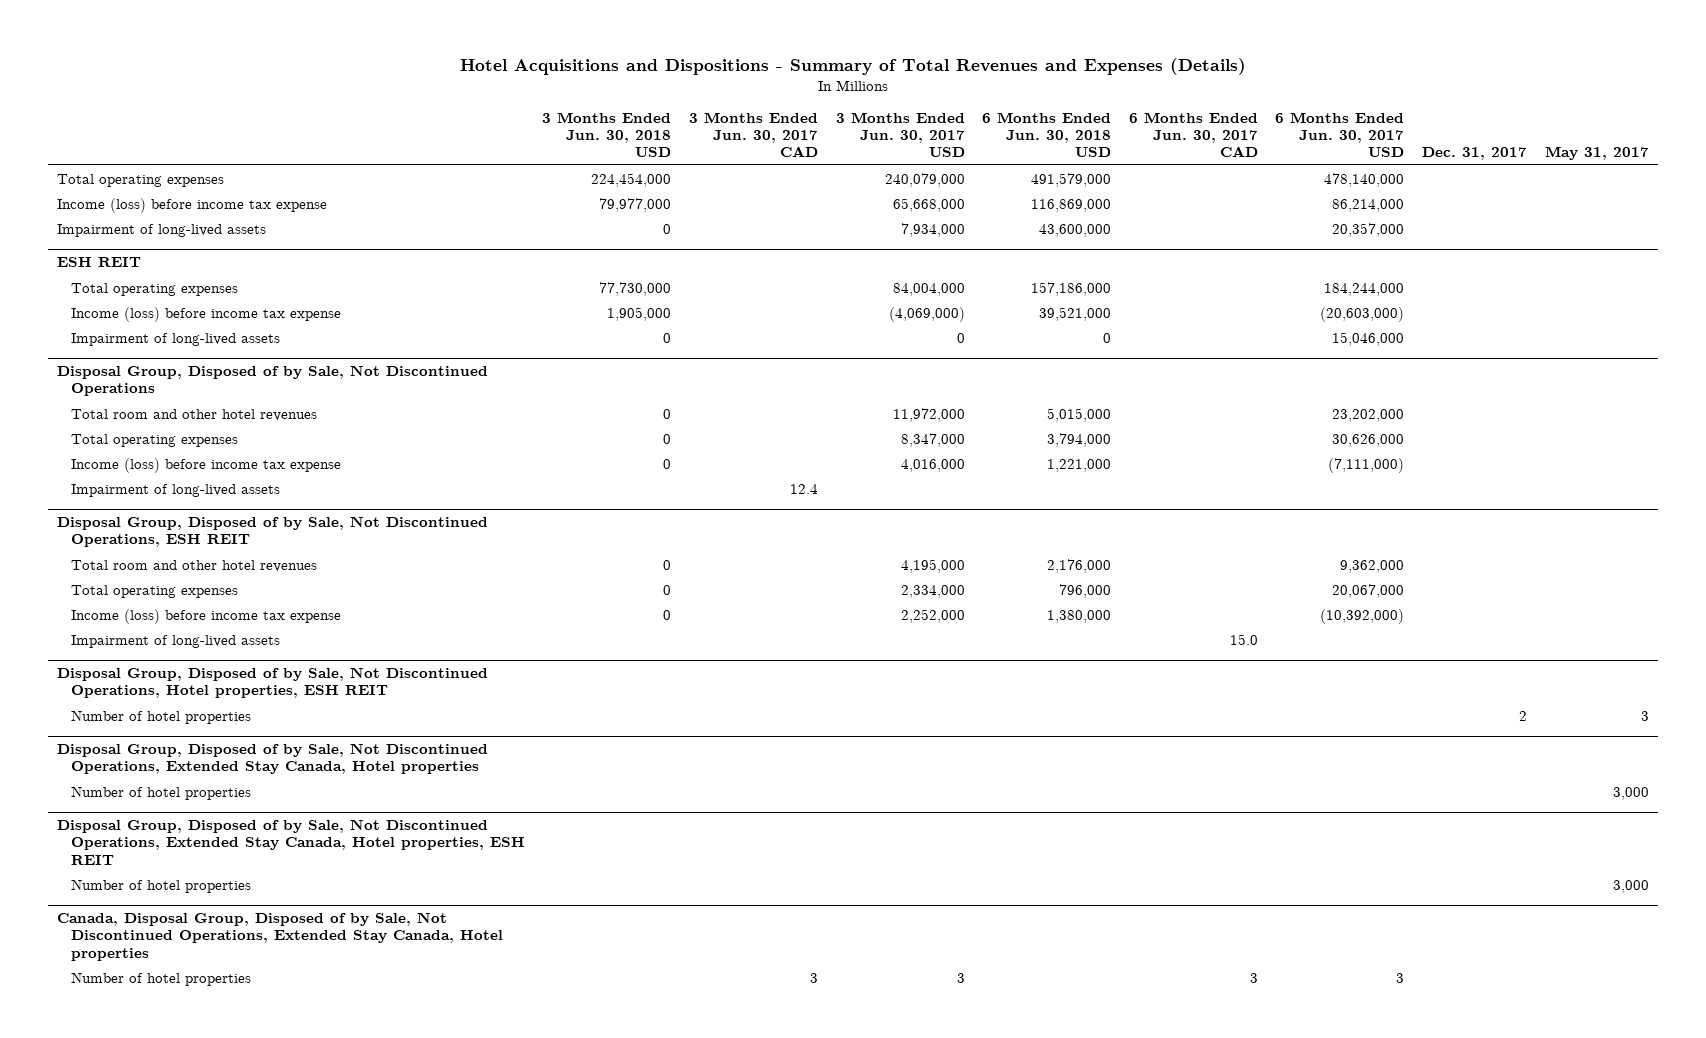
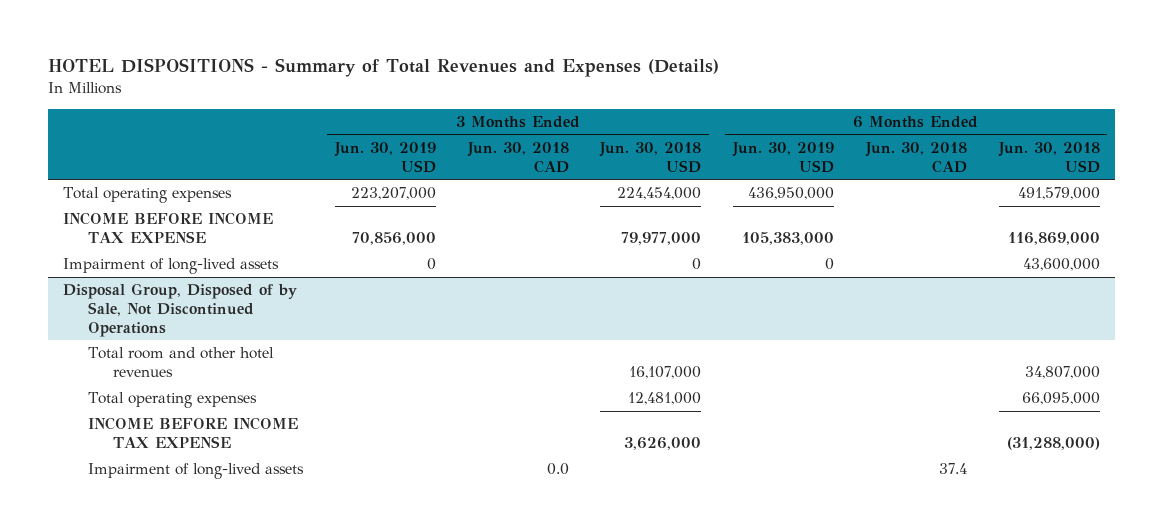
- Hotel Acquisitions and Dispositions - Summary of Total Revenues and Expenses (Details)
+ HOTEL DISPOSITIONS - Summary of Total Revenues and Expenses (Details)
- | 3 Months Ended Jun. 30, 2018 USD | 3 Months Ended Jun. 30, 2017 CAD | 3 Months Ended Jun. 30, 2017 USD | 6 Months Ended Jun. 30, 2018 USD | 6 Months Ended Jun. 30, 2017 CAD | 6 Months Ended Jun. 30, 2017 USD | Dec. 31, 2017 | May 31, 2017
+ | 3 Months Ended Jun. 30, 2019 USD | 3 Months Ended Jun. 30, 2018 CAD | 3 Months Ended Jun. 30, 2018 USD | 6 Months Ended Jun. 30, 2019 USD | 6 Months Ended Jun. 30, 2018 CAD | 6 Months Ended Jun. 30, 2018 USD
- Income (loss) before income tax expense | 79,977,000 | | 65,668,000 | 116,869,000 | | 86,214,000 | |
+ INCOME BEFORE INCOME TAX EXPENSE | 70,856,000 | | 79,977,000 | 105,383,000 | | 116,869,000
- ESH REIT
- Total operating expenses | 77,730,000 | | 84,004,000 | 157,186,000 | | 184,244,000 | |
- Income (loss) before income tax expense | 1,905,000 | | (4,069,000) | 39,521,000 | | (20,603,000) | |
- Impairment of long-lived assets | 0 | | 0 | 0 | | 15,046,000 | |
@ Disposal Group, Disposed of by Sale, Not Discontinued Operations
- Total room and other hotel revenues | 0 | | 11,972,000 | 5,015,000 | | 23,202,000 | |
- Total operating expenses | 0 | | 8,347,000 | 3,794,000 | | 30,626,000 | |
- Income (loss) before income tax expense | 0 | | 4,016,000 | 1,221,000 | | (7,111,000) | |
- Impairment of long-lived assets | | 12.4 | | | | | |
- Disposal Group, Disposed of by Sale, Not Discontinued Operations, ESH REIT
- Total room and other hotel revenues | 0 | | 4,195,000 | 2,176,000 | | 9,362,000 | |
- Total operating expenses | 0 | | 2,334,000 | 796,000 | | 20,067,000 | |
- Income (loss) before income tax expense | 0 | | 2,252,000 | 1,380,000 | | (10,392,000) | |
@ Disposal Group, Disposed of by Sale, Not Discontinued Operations
+ Total room and other hotel revenues | | | 16,107,000 | | | 34,807,000
+ Total operating expenses | | | 12,481,000 | | | 66,095,000
+ INCOME BEFORE INCOME TAX EXPENSE | | | 3,626,000 | | | (31,288,000)
- Disposal Group, Disposed of by Sale, Not Discontinued Operations, Hotel properties, ESH REIT
- Number of hotel properties | | | | | | | 2 | 3
- Disposal Group, Disposed of by Sale, Not Discontinued Operations, Extended Stay Canada, Hotel properties
- Number of hotel properties | | | | | | | | 3,000
- Disposal Group, Disposed of by Sale, Not Discontinued Operations, Extended Stay Canada, Hotel properties, ESH REIT
- Number of hotel properties | | | | | | | | 3,000
- Canada, Disposal Group, Disposed of by Sale, Not Discontinued Operations, Extended Stay Canada, Hotel properties
- Number of hotel properties | | 3 | 3 | | 3 | 3 | |

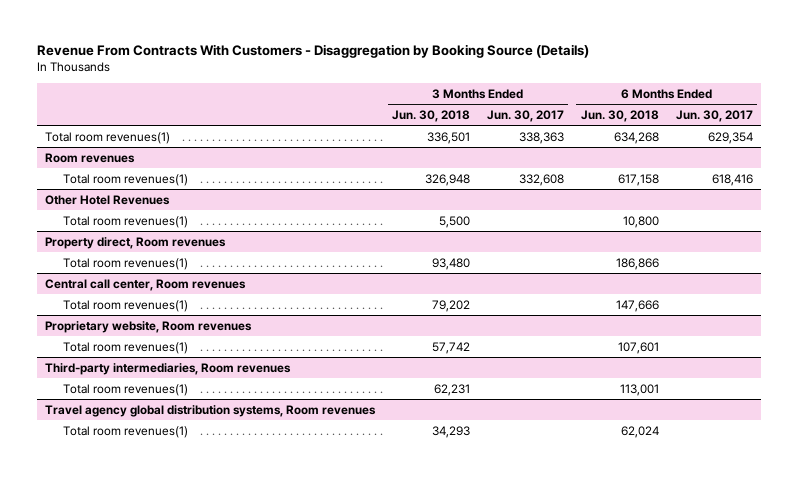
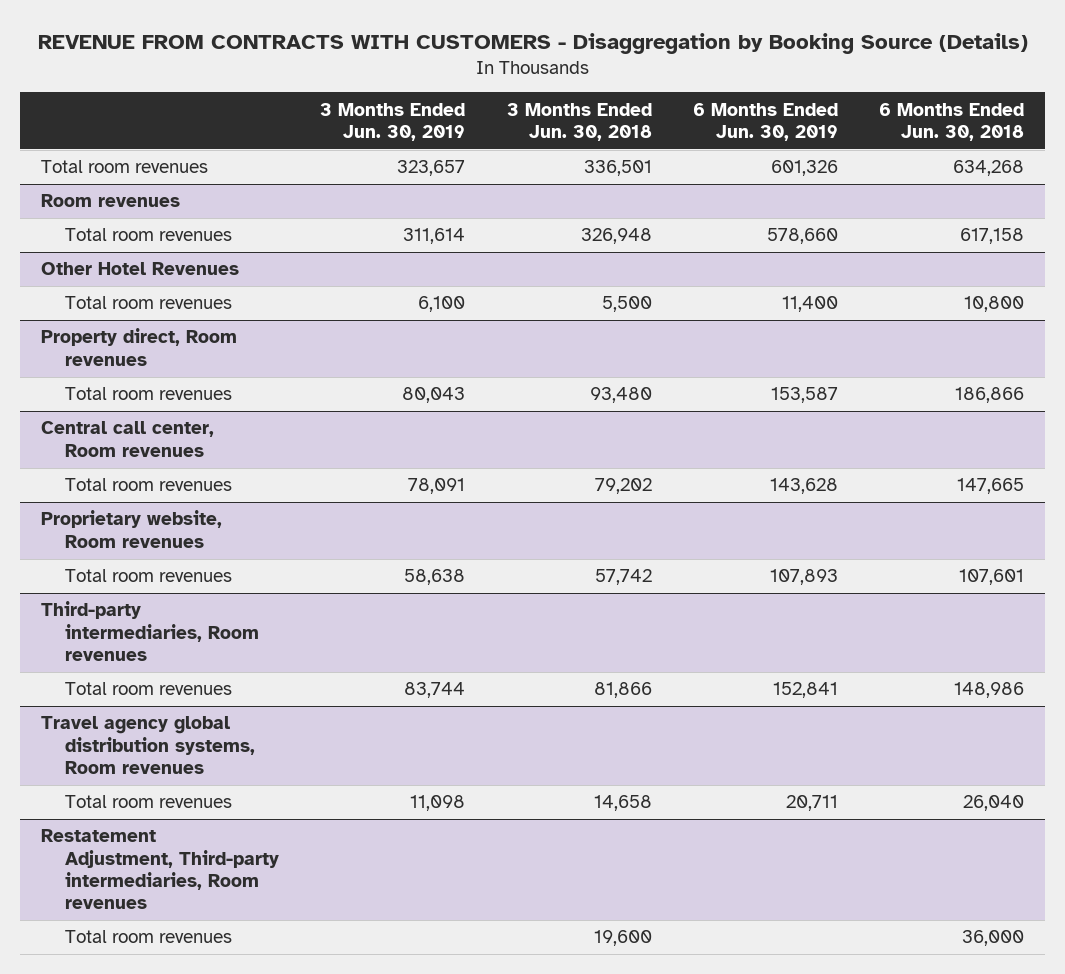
- Revenue From Contracts With Customers - Disaggregation by Booking Source (Details)
+ REVENUE FROM CONTRACTS WITH CUSTOMERS - Disaggregation by Booking Source (Details)
- | 3 Months Ended Jun. 30, 2018 | 3 Months Ended Jun. 30, 2017 | 6 Months Ended Jun. 30, 2018 | 6 Months Ended Jun. 30, 2017
+ | 3 Months Ended Jun. 30, 2019 | 3 Months Ended Jun. 30, 2018 | 6 Months Ended Jun. 30, 2019 | 6 Months Ended Jun. 30, 2018
- Total room revenues(1) | 336,501 | 338,363 | 634,268 | 629,354
+ Total room revenues | 323,657 | 336,501 | 601,326 | 634,268
@ Room revenues
- Total room revenues(1) | 326,948 | 332,608 | 617,158 | 618,416
+ Total room revenues | 311,614 | 326,948 | 578,660 | 617,158
@ Other Hotel Revenues
- Total room revenues(1) | 5,500 | | 10,800 |
+ Total room revenues | 6,100 | 5,500 | 11,400 | 10,800
@ Property direct, Room revenues
- Total room revenues(1) | 93,480 | | 186,866 |
+ Total room revenues | 80,043 | 93,480 | 153,587 | 186,866
@ Central call center, Room revenues
- Total room revenues(1) | 79,202 | | 147,666 |
+ Total room revenues | 78,091 | 79,202 | 143,628 | 147,665
@ Proprietary website, Room revenues
- Total room revenues(1) | 57,742 | | 107,601 |
+ Total room revenues | 58,638 | 57,742 | 107,893 | 107,601
@ Third-party intermediaries, Room revenues
- Total room revenues(1) | 62,231 | | 113,001 |
+ Total room revenues | 83,744 | 81,866 | 152,841 | 148,986
@ Travel agency global distribution systems, Room revenues
- Total room revenues(1) | 34,293 | | 62,024 |
+ Total room revenues | 11,098 | 14,658 | 20,711 | 26,040
+ Restatement Adjustment, Third-party intermediaries, Room revenues
+ Total room revenues | | 19,600 | | 36,000

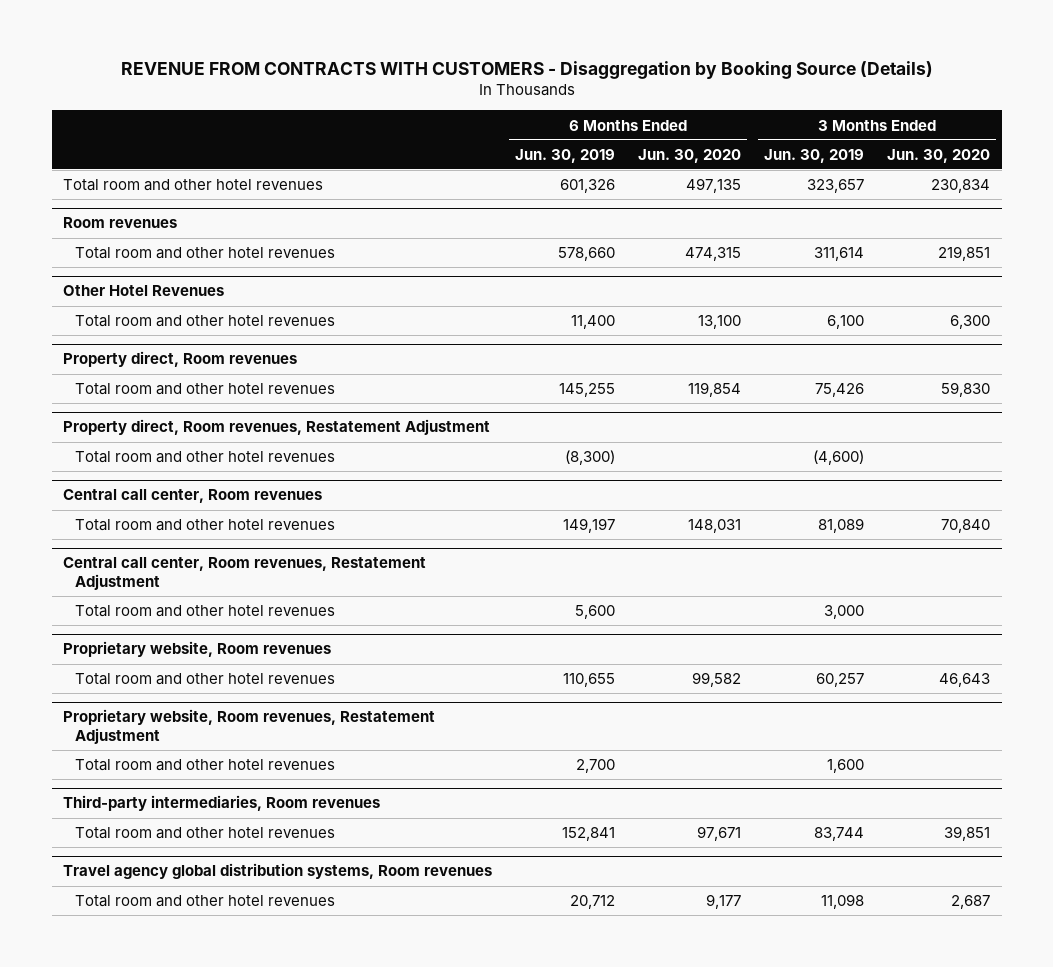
- | 3 Months Ended Jun. 30, 2019 | 3 Months Ended Jun. 30, 2018 | 6 Months Ended Jun. 30, 2019 | 6 Months Ended Jun. 30, 2018
+ | 6 Months Ended Jun. 30, 2019 | 6 Months Ended Jun. 30, 2020 | 3 Months Ended Jun. 30, 2019 | 3 Months Ended Jun. 30, 2020
- Total room revenues | 323,657 | 336,501 | 601,326 | 634,268
+ Total room and other hotel revenues | 601,326 | 497,135 | 323,657 | 230,834
@ Room revenues
- Total room revenues | 311,614 | 326,948 | 578,660 | 617,158
+ Total room and other hotel revenues | 578,660 | 474,315 | 311,614 | 219,851
@ Other Hotel Revenues
- Total room revenues | 6,100 | 5,500 | 11,400 | 10,800
+ Total room and other hotel revenues | 11,400 | 13,100 | 6,100 | 6,300
@ Property direct, Room revenues
- Total room revenues | 80,043 | 93,480 | 153,587 | 186,866
+ Total room and other hotel revenues | 145,255 | 119,854 | 75,426 | 59,830
+ Property direct, Room revenues, Restatement Adjustment
+ Total room and other hotel revenues | (8,300) | | (4,600) |
@ Central call center, Room revenues
- Total room revenues | 78,091 | 79,202 | 143,628 | 147,665
+ Total room and other hotel revenues | 149,197 | 148,031 | 81,089 | 70,840
+ Central call center, Room revenues, Restatement Adjustment
+ Total room and other hotel revenues | 5,600 | | 3,000 |
@ Proprietary website, Room revenues
- Total room revenues | 58,638 | 57,742 | 107,893 | 107,601
+ Total room and other hotel revenues | 110,655 | 99,582 | 60,257 | 46,643
+ Proprietary website, Room revenues, Restatement Adjustment
+ Total room and other hotel revenues | 2,700 | | 1,600 |
@ Third-party intermediaries, Room revenues
- Total room revenues | 83,744 | 81,866 | 152,841 | 148,986
+ Total room and other hotel revenues | 152,841 | 97,671 | 83,744 | 39,851
@ Travel agency global distribution systems, Room revenues
- Total room revenues | 11,098 | 14,658 | 20,711 | 26,040
- Restatement Adjustment, Third-party intermediaries, Room revenues
- Total room revenues | | 19,600 | | 36,000
@ Travel agency global distribution systems, Room revenues
+ Total room and other hotel revenues | 20,712 | 9,177 | 11,098 | 2,687

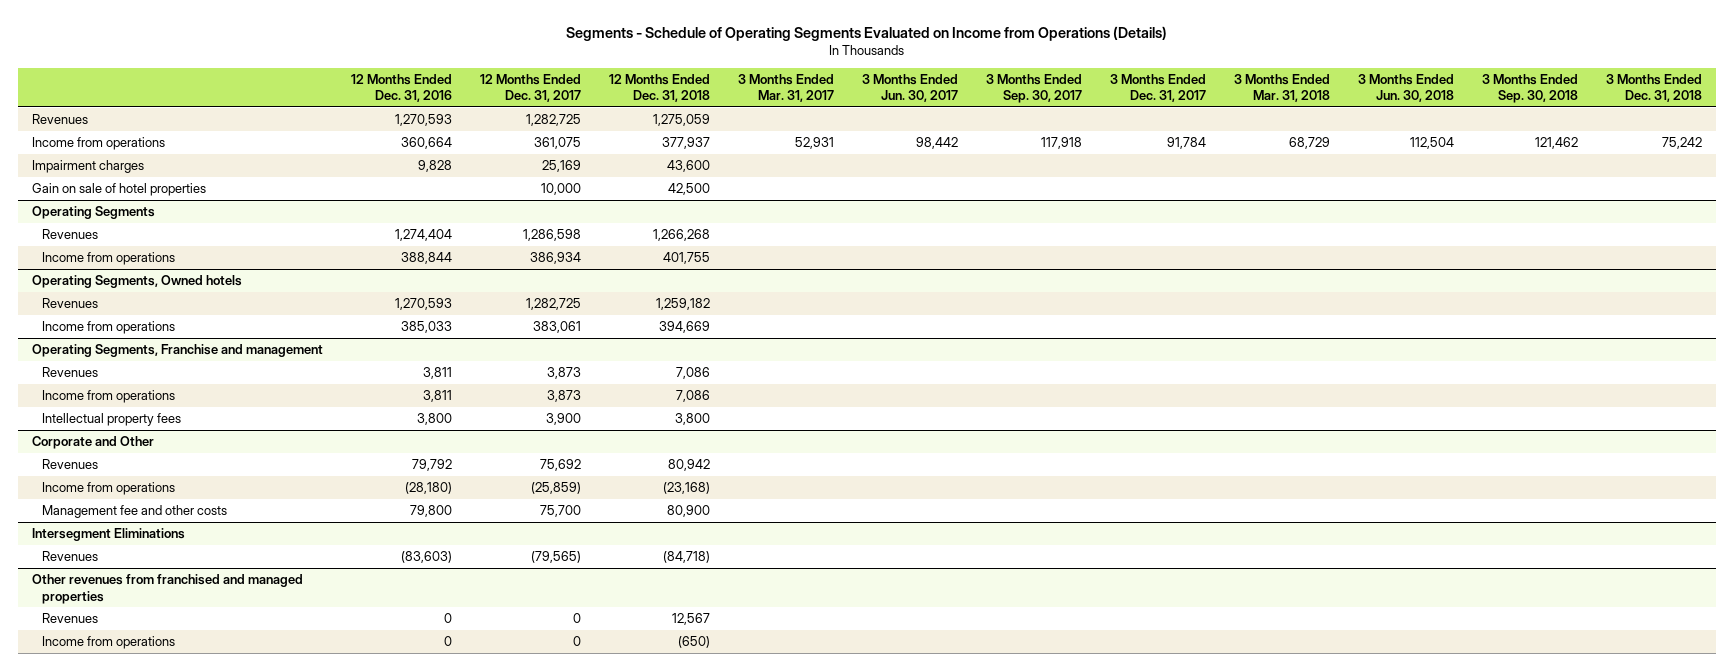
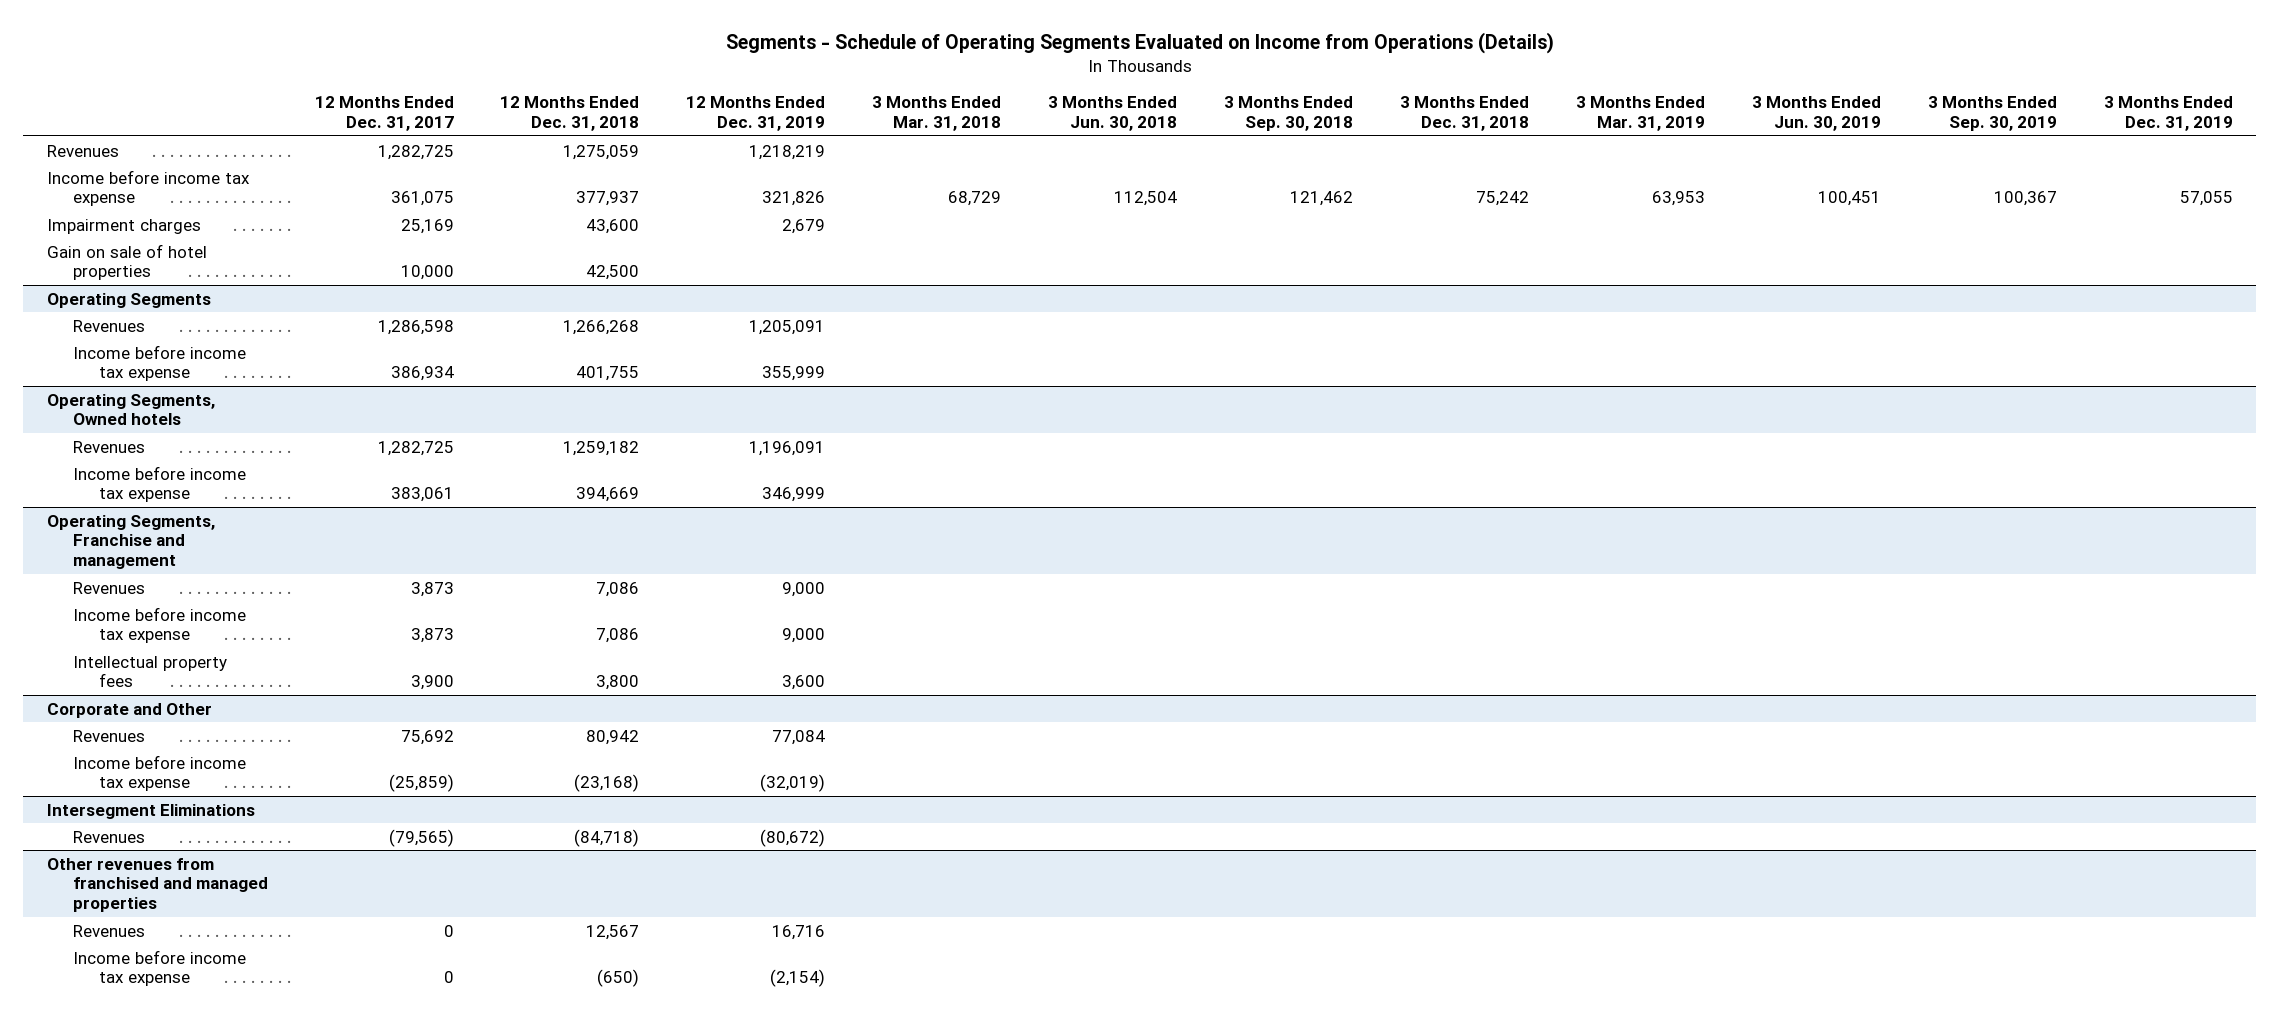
- | 12 Months Ended Dec. 31, 2016 | 12 Months Ended Dec. 31, 2017 | 12 Months Ended Dec. 31, 2018 | 3 Months Ended Mar. 31, 2017 | 3 Months Ended Jun. 30, 2017 | 3 Months Ended Sep. 30, 2017 | 3 Months Ended Dec. 31, 2017 | 3 Months Ended Mar. 31, 2018 | 3 Months Ended Jun. 30, 2018 | 3 Months Ended Sep. 30, 2018 | 3 Months Ended Dec. 31, 2018
+ | 12 Months Ended Dec. 31, 2017 | 12 Months Ended Dec. 31, 2018 | 12 Months Ended Dec. 31, 2019 | 3 Months Ended Mar. 31, 2018 | 3 Months Ended Jun. 30, 2018 | 3 Months Ended Sep. 30, 2018 | 3 Months Ended Dec. 31, 2018 | 3 Months Ended Mar. 31, 2019 | 3 Months Ended Jun. 30, 2019 | 3 Months Ended Sep. 30, 2019 | 3 Months Ended Dec. 31, 2019
- Income from operations | 360,664 | 361,075 | 377,937 | 52,931 | 98,442 | 117,918 | 91,784 | 68,729 | 112,504 | 121,462 | 75,242
+ Income before income tax expense | 361,075 | 377,937 | 321,826 | 68,729 | 112,504 | 121,462 | 75,242 | 63,953 | 100,451 | 100,367 | 57,055
@ Operating Segments
- Income from operations | 388,844 | 386,934 | 401,755 | | | | | | | |
+ Income before income tax expense | 386,934 | 401,755 | 355,999 | | | | | | | |
@ Operating Segments, Owned hotels
- Income from operations | 385,033 | 383,061 | 394,669 | | | | | | | |
+ Income before income tax expense | 383,061 | 394,669 | 346,999 | | | | | | | |
@ Operating Segments, Franchise and management
- Income from operations | 3,811 | 3,873 | 7,086 | | | | | | | |
+ Income before income tax expense | 3,873 | 7,086 | 9,000 | | | | | | | |
@ Corporate and Other
- Income from operations | (28,180) | (25,859) | (23,168) | | | | | | | |
- Management fee and other costs | 79,800 | 75,700 | 80,900 | | | | | | | |
+ Income before income tax expense | (25,859) | (23,168) | (32,019) | | | | | | | |
@ Other revenues from franchised and managed properties
- Income from operations | 0 | 0 | (650) | | | | | | | |
+ Income before income tax expense | 0 | (650) | (2,154) | | | | | | | |

